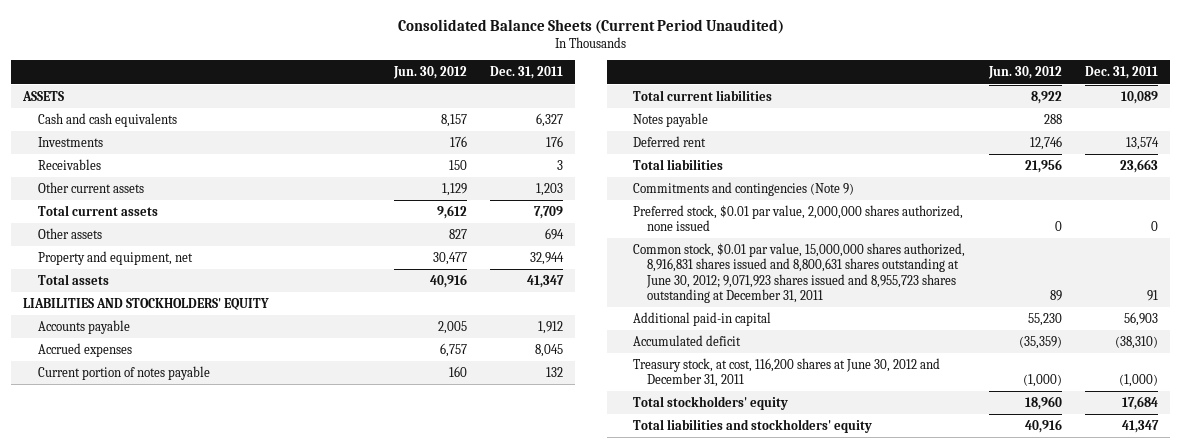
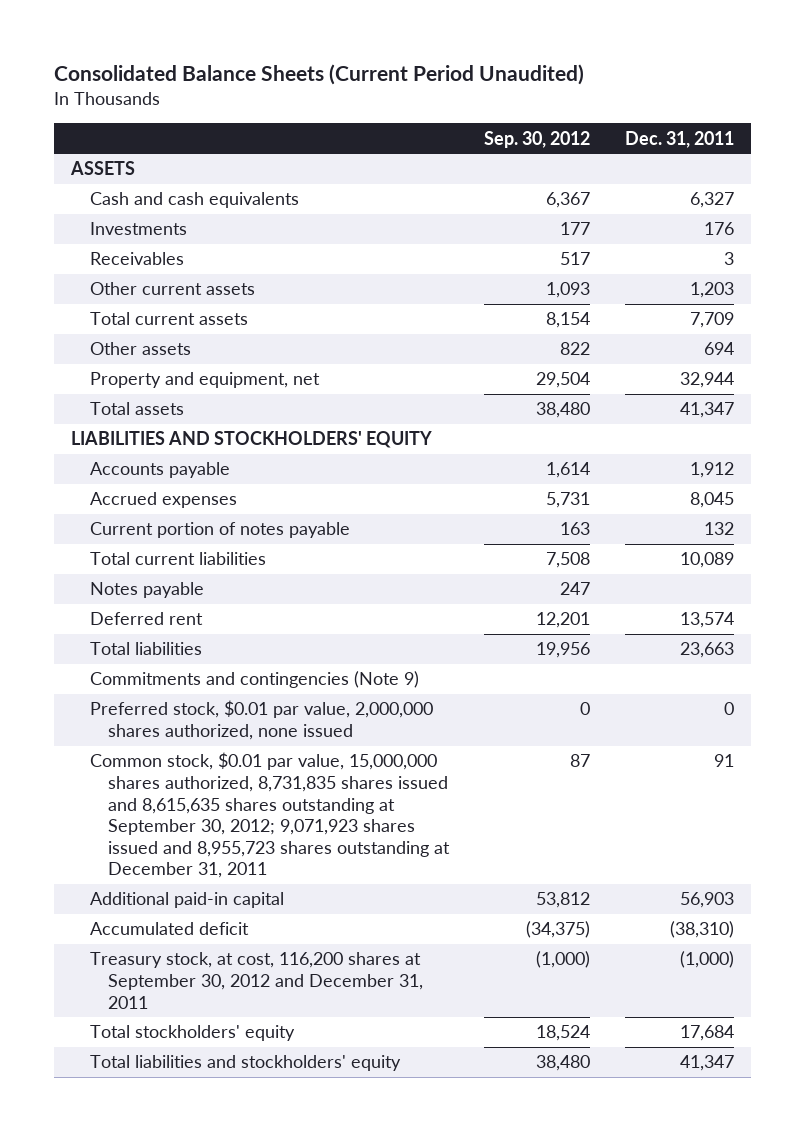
- | Jun. 30, 2012 | Dec. 31, 2011
+ | Sep. 30, 2012 | Dec. 31, 2011
- Common stock, $0.01 par value, 15,000,000 shares authorized, 8,916,831 shares issued and 8,800,631 shares outstanding at June 30, 2012; 9,071,923 shares issued and 8,955,723 shares outstanding at December 31, 2011 | 89 | 91
+ Common stock, $0.01 par value, 15,000,000 shares authorized, 8,731,835 shares issued and 8,615,635 shares outstanding at September 30, 2012; 9,071,923 shares issued and 8,955,723 shares outstanding at December 31, 2011 | 87 | 91
- Treasury stock, at cost, 116,200 shares at June 30, 2012 and December 31, 2011 | (1,000) | (1,000)
+ Treasury stock, at cost, 116,200 shares at September 30, 2012 and December 31, 2011 | (1,000) | (1,000)

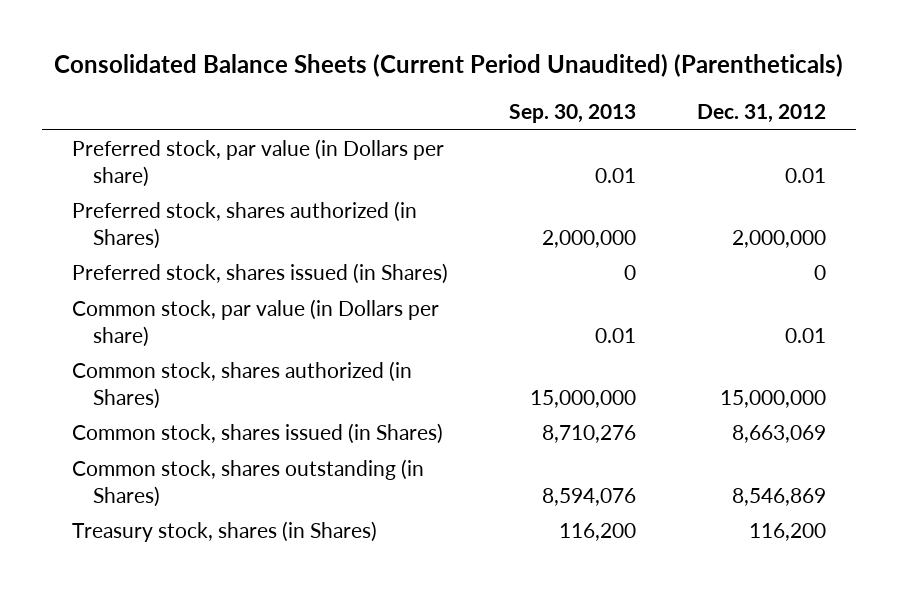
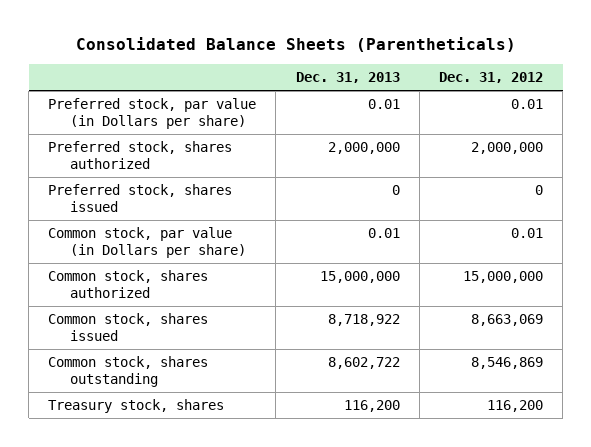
- Consolidated Balance Sheets (Current Period Unaudited) (Parentheticals)
+ Consolidated Balance Sheets (Parentheticals)
- | Sep. 30, 2013 | Dec. 31, 2012
+ | Dec. 31, 2013 | Dec. 31, 2012
- Preferred stock, shares authorized (in Shares) | 2,000,000 | 2,000,000
- Preferred stock, shares issued (in Shares) | 0 | 0
+ Preferred stock, shares authorized | 2,000,000 | 2,000,000
+ Preferred stock, shares issued | 0 | 0
- Common stock, shares authorized (in Shares) | 15,000,000 | 15,000,000
- Common stock, shares issued (in Shares) | 8,710,276 | 8,663,069
- Common stock, shares outstanding (in Shares) | 8,594,076 | 8,546,869
- Treasury stock, shares (in Shares) | 116,200 | 116,200
+ Common stock, shares authorized | 15,000,000 | 15,000,000
+ Common stock, shares issued | 8,718,922 | 8,663,069
+ Common stock, shares outstanding | 8,602,722 | 8,546,869
+ Treasury stock, shares | 116,200 | 116,200

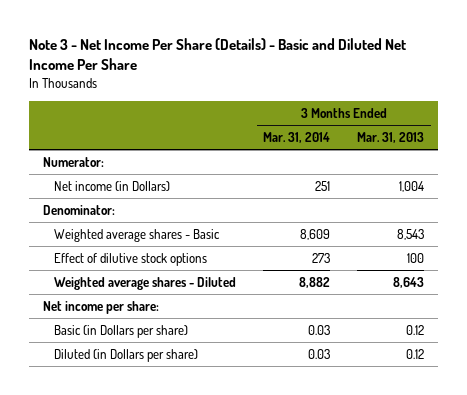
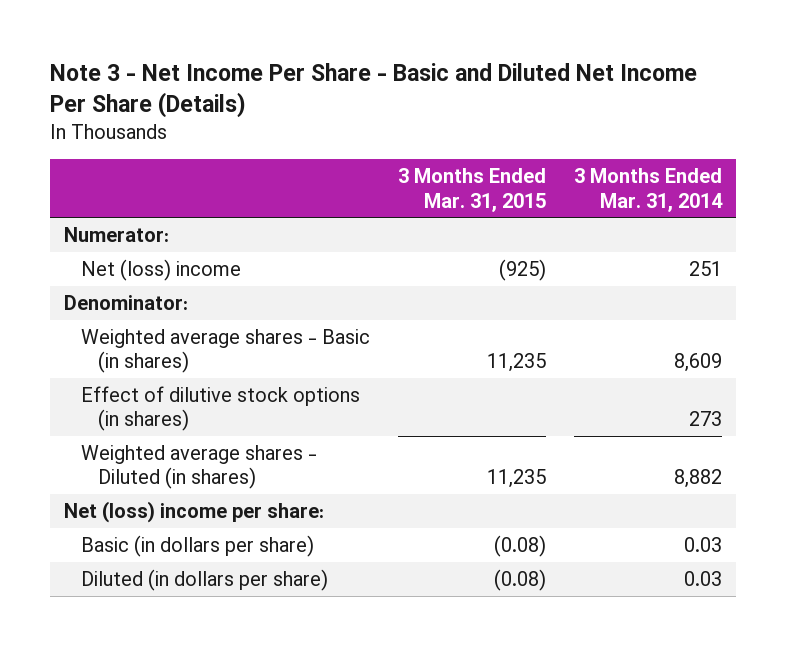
- Note 3 - Net Income Per Share (Details) - Basic and Diluted Net Income Per Share
+ Note 3 - Net Income Per Share - Basic and Diluted Net Income Per Share (Details)
- | 3 Months Ended Mar. 31, 2014 | 3 Months Ended Mar. 31, 2013
+ | 3 Months Ended Mar. 31, 2015 | 3 Months Ended Mar. 31, 2014
- Net income (in Dollars) | 251 | 1,004
+ Net (loss) income | (925) | 251
- Weighted average shares - Basic | 8,609 | 8,543
- Effect of dilutive stock options | 273 | 100
- Weighted average shares - Diluted | 8,882 | 8,643
- Net income per share:
- Basic (in Dollars per share) | 0.03 | 0.12
- Diluted (in Dollars per share) | 0.03 | 0.12
+ Weighted average shares - Basic (in shares) | 11,235 | 8,609
+ Effect of dilutive stock options (in shares) | | 273
+ Weighted average shares - Diluted (in shares) | 11,235 | 8,882
+ Net (loss) income per share:
+ Basic (in dollars per share) | (0.08) | 0.03
+ Diluted (in dollars per share) | (0.08) | 0.03

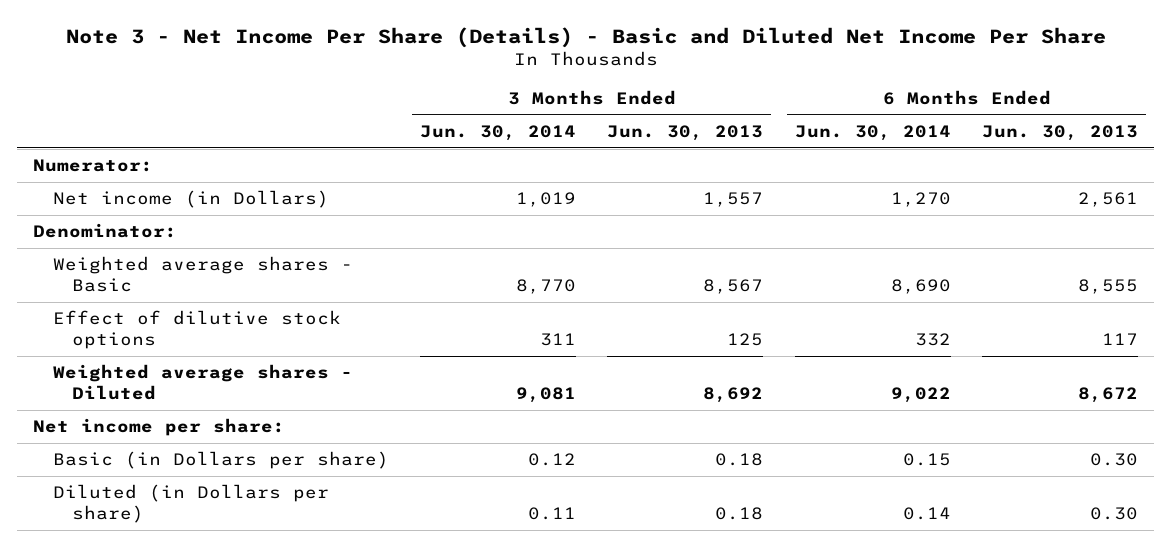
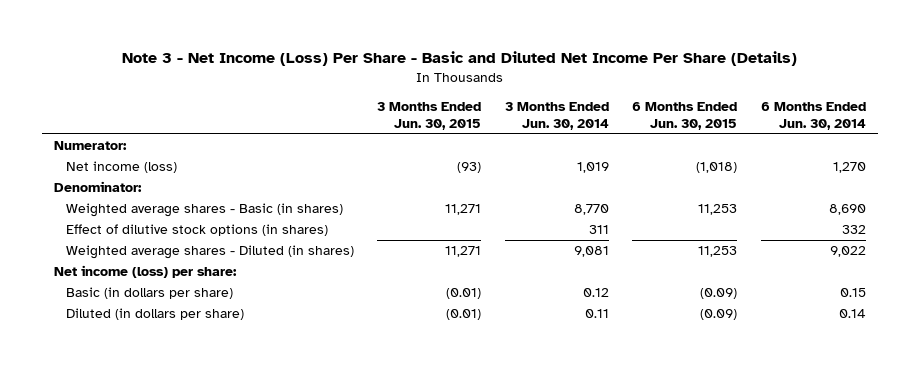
- Note 3 - Net Income Per Share (Details) - Basic and Diluted Net Income Per Share
+ Note 3 - Net Income (Loss) Per Share - Basic and Diluted Net Income Per Share (Details)
- | 3 Months Ended Jun. 30, 2014 | 3 Months Ended Jun. 30, 2013 | 6 Months Ended Jun. 30, 2014 | 6 Months Ended Jun. 30, 2013
+ | 3 Months Ended Jun. 30, 2015 | 3 Months Ended Jun. 30, 2014 | 6 Months Ended Jun. 30, 2015 | 6 Months Ended Jun. 30, 2014
- Net income (in Dollars) | 1,019 | 1,557 | 1,270 | 2,561
+ Net income (loss) | (93) | 1,019 | (1,018) | 1,270
- Weighted average shares - Basic | 8,770 | 8,567 | 8,690 | 8,555
- Effect of dilutive stock options | 311 | 125 | 332 | 117
- Weighted average shares - Diluted | 9,081 | 8,692 | 9,022 | 8,672
- Net income per share:
- Basic (in Dollars per share) | 0.12 | 0.18 | 0.15 | 0.30
- Diluted (in Dollars per share) | 0.11 | 0.18 | 0.14 | 0.30
+ Weighted average shares - Basic (in shares) | 11,271 | 8,770 | 11,253 | 8,690
+ Effect of dilutive stock options (in shares) | | 311 | | 332
+ Weighted average shares - Diluted (in shares) | 11,271 | 9,081 | 11,253 | 9,022
+ Net income (loss) per share:
+ Basic (in dollars per share) | (0.01) | 0.12 | (0.09) | 0.15
+ Diluted (in dollars per share) | (0.01) | 0.11 | (0.09) | 0.14

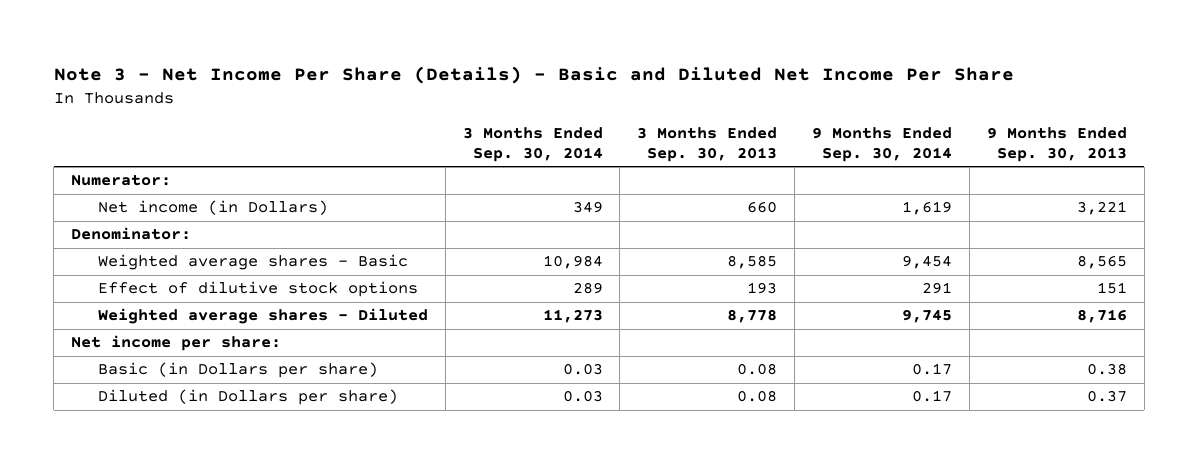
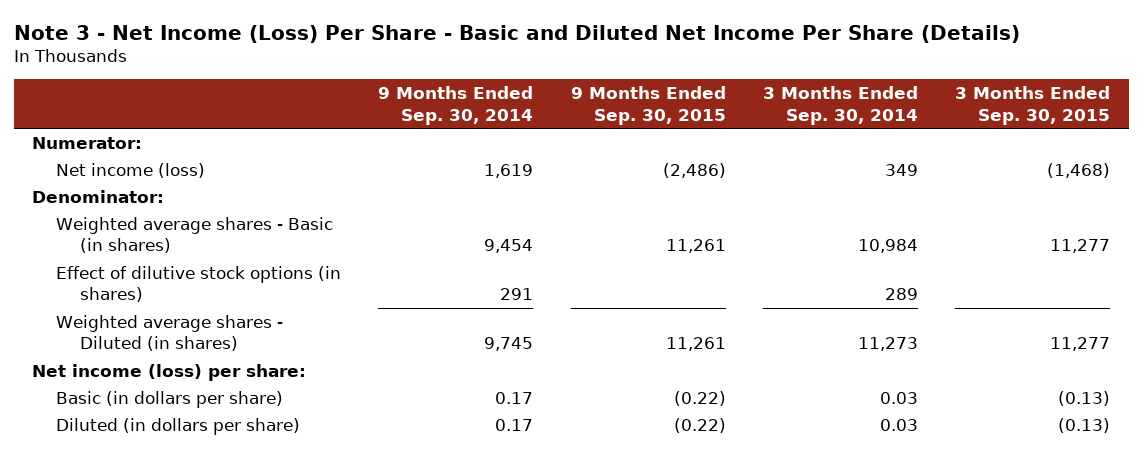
- Note 3 - Net Income Per Share (Details) - Basic and Diluted Net Income Per Share
+ Note 3 - Net Income (Loss) Per Share - Basic and Diluted Net Income Per Share (Details)
- | 3 Months Ended Sep. 30, 2014 | 3 Months Ended Sep. 30, 2013 | 9 Months Ended Sep. 30, 2014 | 9 Months Ended Sep. 30, 2013
+ | 9 Months Ended Sep. 30, 2014 | 9 Months Ended Sep. 30, 2015 | 3 Months Ended Sep. 30, 2014 | 3 Months Ended Sep. 30, 2015
- Net income (in Dollars) | 349 | 660 | 1,619 | 3,221
+ Net income (loss) | 1,619 | (2,486) | 349 | (1,468)
- Weighted average shares - Basic | 10,984 | 8,585 | 9,454 | 8,565
- Effect of dilutive stock options | 289 | 193 | 291 | 151
- Weighted average shares - Diluted | 11,273 | 8,778 | 9,745 | 8,716
- Net income per share:
- Basic (in Dollars per share) | 0.03 | 0.08 | 0.17 | 0.38
- Diluted (in Dollars per share) | 0.03 | 0.08 | 0.17 | 0.37
+ Weighted average shares - Basic (in shares) | 9,454 | 11,261 | 10,984 | 11,277
+ Effect of dilutive stock options (in shares) | 291 | | 289 |
+ Weighted average shares - Diluted (in shares) | 9,745 | 11,261 | 11,273 | 11,277
+ Net income (loss) per share:
+ Basic (in dollars per share) | 0.17 | (0.22) | 0.03 | (0.13)
+ Diluted (in dollars per share) | 0.17 | (0.22) | 0.03 | (0.13)

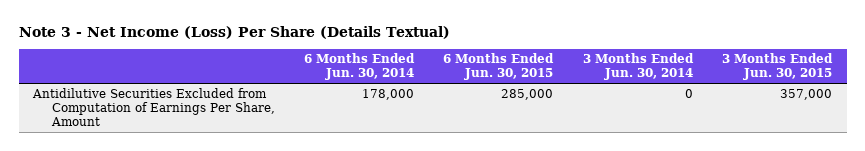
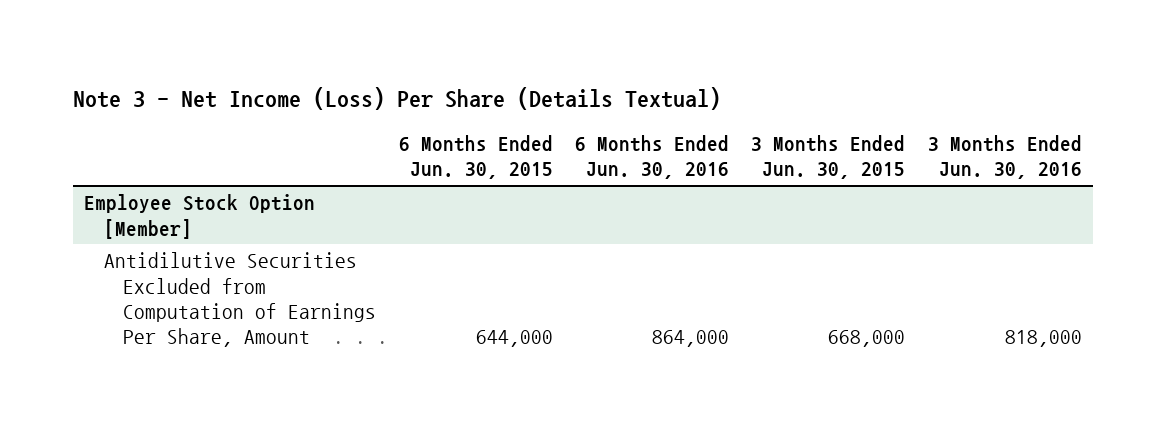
- | 6 Months Ended Jun. 30, 2014 | 6 Months Ended Jun. 30, 2015 | 3 Months Ended Jun. 30, 2014 | 3 Months Ended Jun. 30, 2015
+ | 6 Months Ended Jun. 30, 2015 | 6 Months Ended Jun. 30, 2016 | 3 Months Ended Jun. 30, 2015 | 3 Months Ended Jun. 30, 2016
- Antidilutive Securities Excluded from Computation of Earnings Per Share, Amount | 178,000 | 285,000 | 0 | 357,000
+ Employee Stock Option [Member]
+ Antidilutive Securities Excluded from Computation of Earnings Per Share, Amount | 644,000 | 864,000 | 668,000 | 818,000

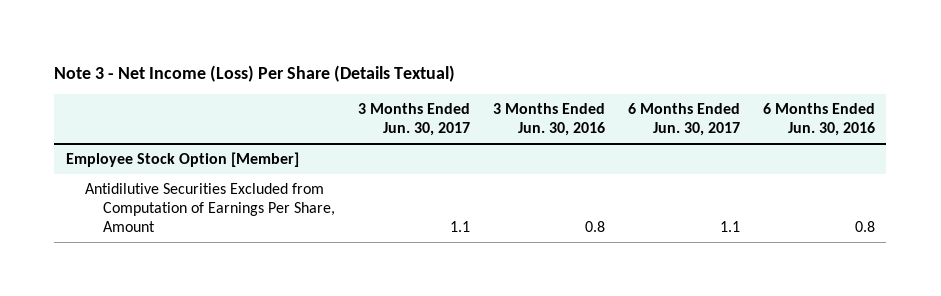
- | 6 Months Ended Jun. 30, 2015 | 6 Months Ended Jun. 30, 2016 | 3 Months Ended Jun. 30, 2015 | 3 Months Ended Jun. 30, 2016
+ | 3 Months Ended Jun. 30, 2017 | 3 Months Ended Jun. 30, 2016 | 6 Months Ended Jun. 30, 2017 | 6 Months Ended Jun. 30, 2016
@ Employee Stock Option [Member]
- Antidilutive Securities Excluded from Computation of Earnings Per Share, Amount | 644,000 | 864,000 | 668,000 | 818,000
+ Antidilutive Securities Excluded from Computation of Earnings Per Share, Amount | 1.1 | 0.8 | 1.1 | 0.8

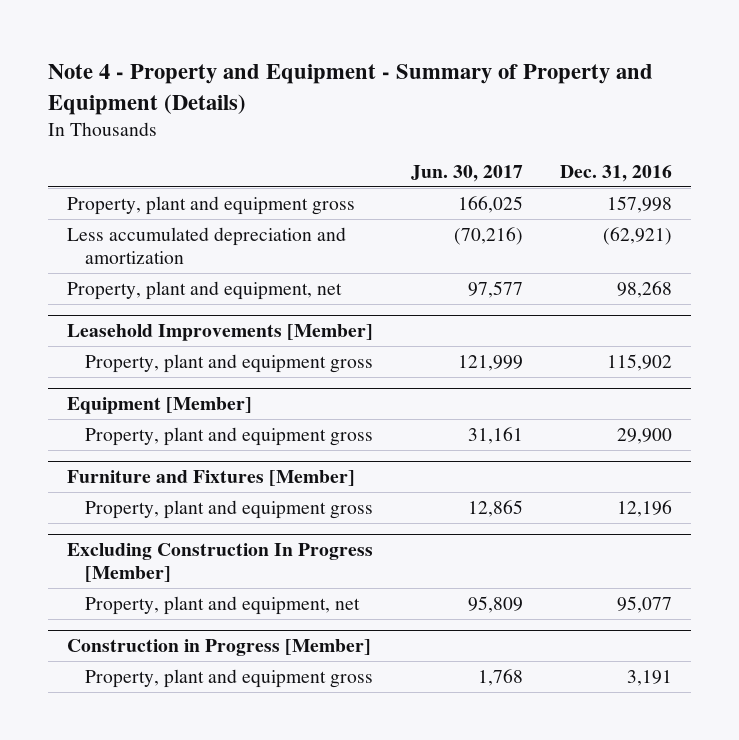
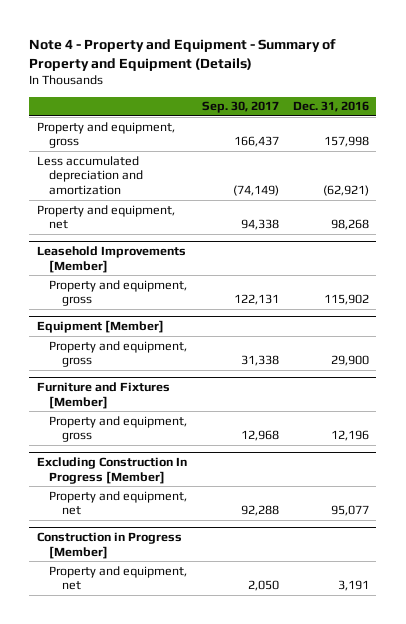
- | Jun. 30, 2017 | Dec. 31, 2016
+ | Sep. 30, 2017 | Dec. 31, 2016
- Property, plant and equipment gross | 166,025 | 157,998
+ Property and equipment, gross | 166,437 | 157,998
- Property, plant and equipment, net | 97,577 | 98,268
+ Property and equipment, net | 94,338 | 98,268
@ Leasehold Improvements [Member]
- Property, plant and equipment gross | 121,999 | 115,902
+ Property and equipment, gross | 122,131 | 115,902
@ Equipment [Member]
- Property, plant and equipment gross | 31,161 | 29,900
+ Property and equipment, gross | 31,338 | 29,900
@ Furniture and Fixtures [Member]
- Property, plant and equipment gross | 12,865 | 12,196
+ Property and equipment, gross | 12,968 | 12,196
@ Excluding Construction In Progress [Member]
- Property, plant and equipment, net | 95,809 | 95,077
+ Property and equipment, net | 92,288 | 95,077
@ Construction in Progress [Member]
- Property, plant and equipment gross | 1,768 | 3,191
+ Property and equipment, net | 2,050 | 3,191

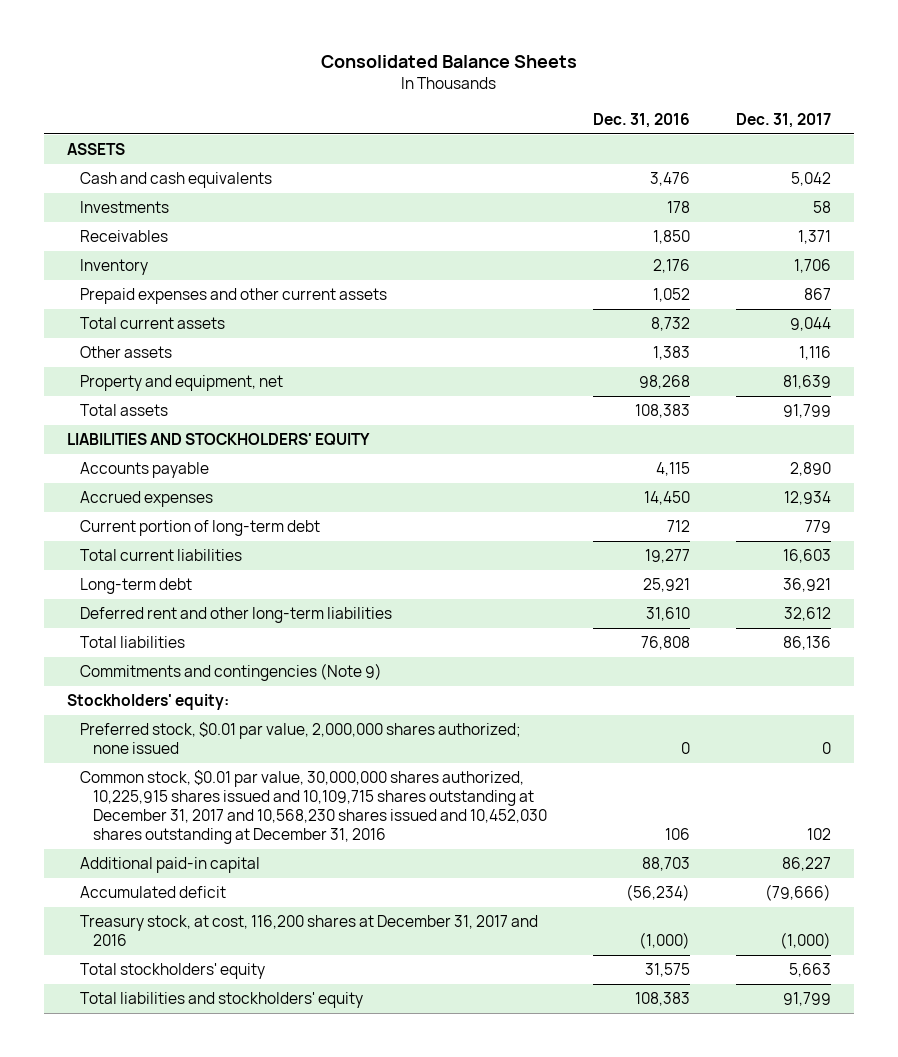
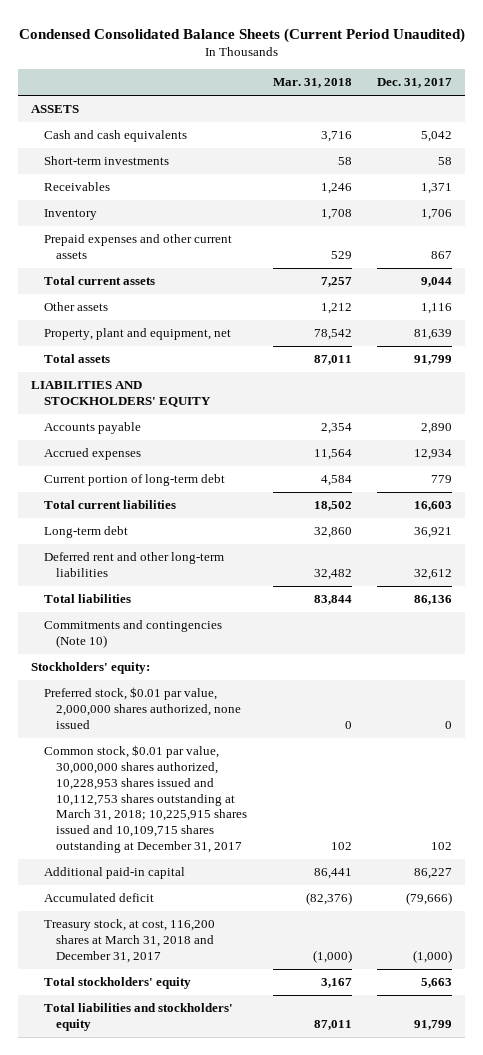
- Consolidated Balance Sheets
+ Condensed Consolidated Balance Sheets (Current Period Unaudited)
- | Dec. 31, 2016 | Dec. 31, 2017
+ | Mar. 31, 2018 | Dec. 31, 2017
- Investments | 178 | 58
+ Short-term investments | 58 | 58
- Property and equipment, net | 98,268 | 81,639
+ Property, plant and equipment, net | 78,542 | 81,639
- Commitments and contingencies (Note 9)
+ Commitments and contingencies (Note 10)
- Preferred stock, $0.01 par value, 2,000,000 shares authorized; none issued | 0 | 0
- Common stock, $0.01 par value, 30,000,000 shares authorized, 10,225,915 shares issued and 10,109,715 shares outstanding at December 31, 2017 and 10,568,230 shares issued and 10,452,030 shares outstanding at December 31, 2016 | 106 | 102
+ Preferred stock, $0.01 par value, 2,000,000 shares authorized, none issued | 0 | 0
+ Common stock, $0.01 par value, 30,000,000 shares authorized, 10,228,953 shares issued and 10,112,753 shares outstanding at March 31, 2018; 10,225,915 shares issued and 10,109,715 shares outstanding at December 31, 2017 | 102 | 102
- Treasury stock, at cost, 116,200 shares at December 31, 2017 and 2016 | (1,000) | (1,000)
+ Treasury stock, at cost, 116,200 shares at March 31, 2018 and December 31, 2017 | (1,000) | (1,000)

